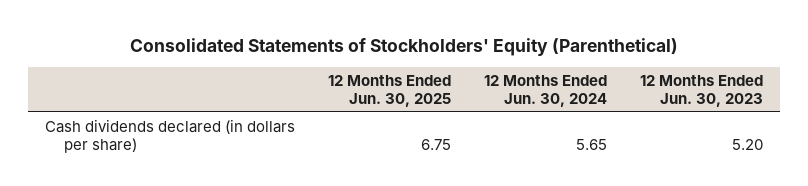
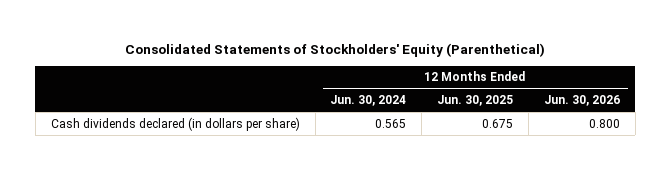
- | 12 Months Ended Jun. 30, 2025 | 12 Months Ended Jun. 30, 2024 | 12 Months Ended Jun. 30, 2023
+ | 12 Months Ended Jun. 30, 2024 | 12 Months Ended Jun. 30, 2025 | 12 Months Ended Jun. 30, 2026
- Cash dividends declared (in dollars per share) | 6.75 | 5.65 | 5.20
+ Cash dividends declared (in dollars per share) | 0.565 | 0.675 | 0.800

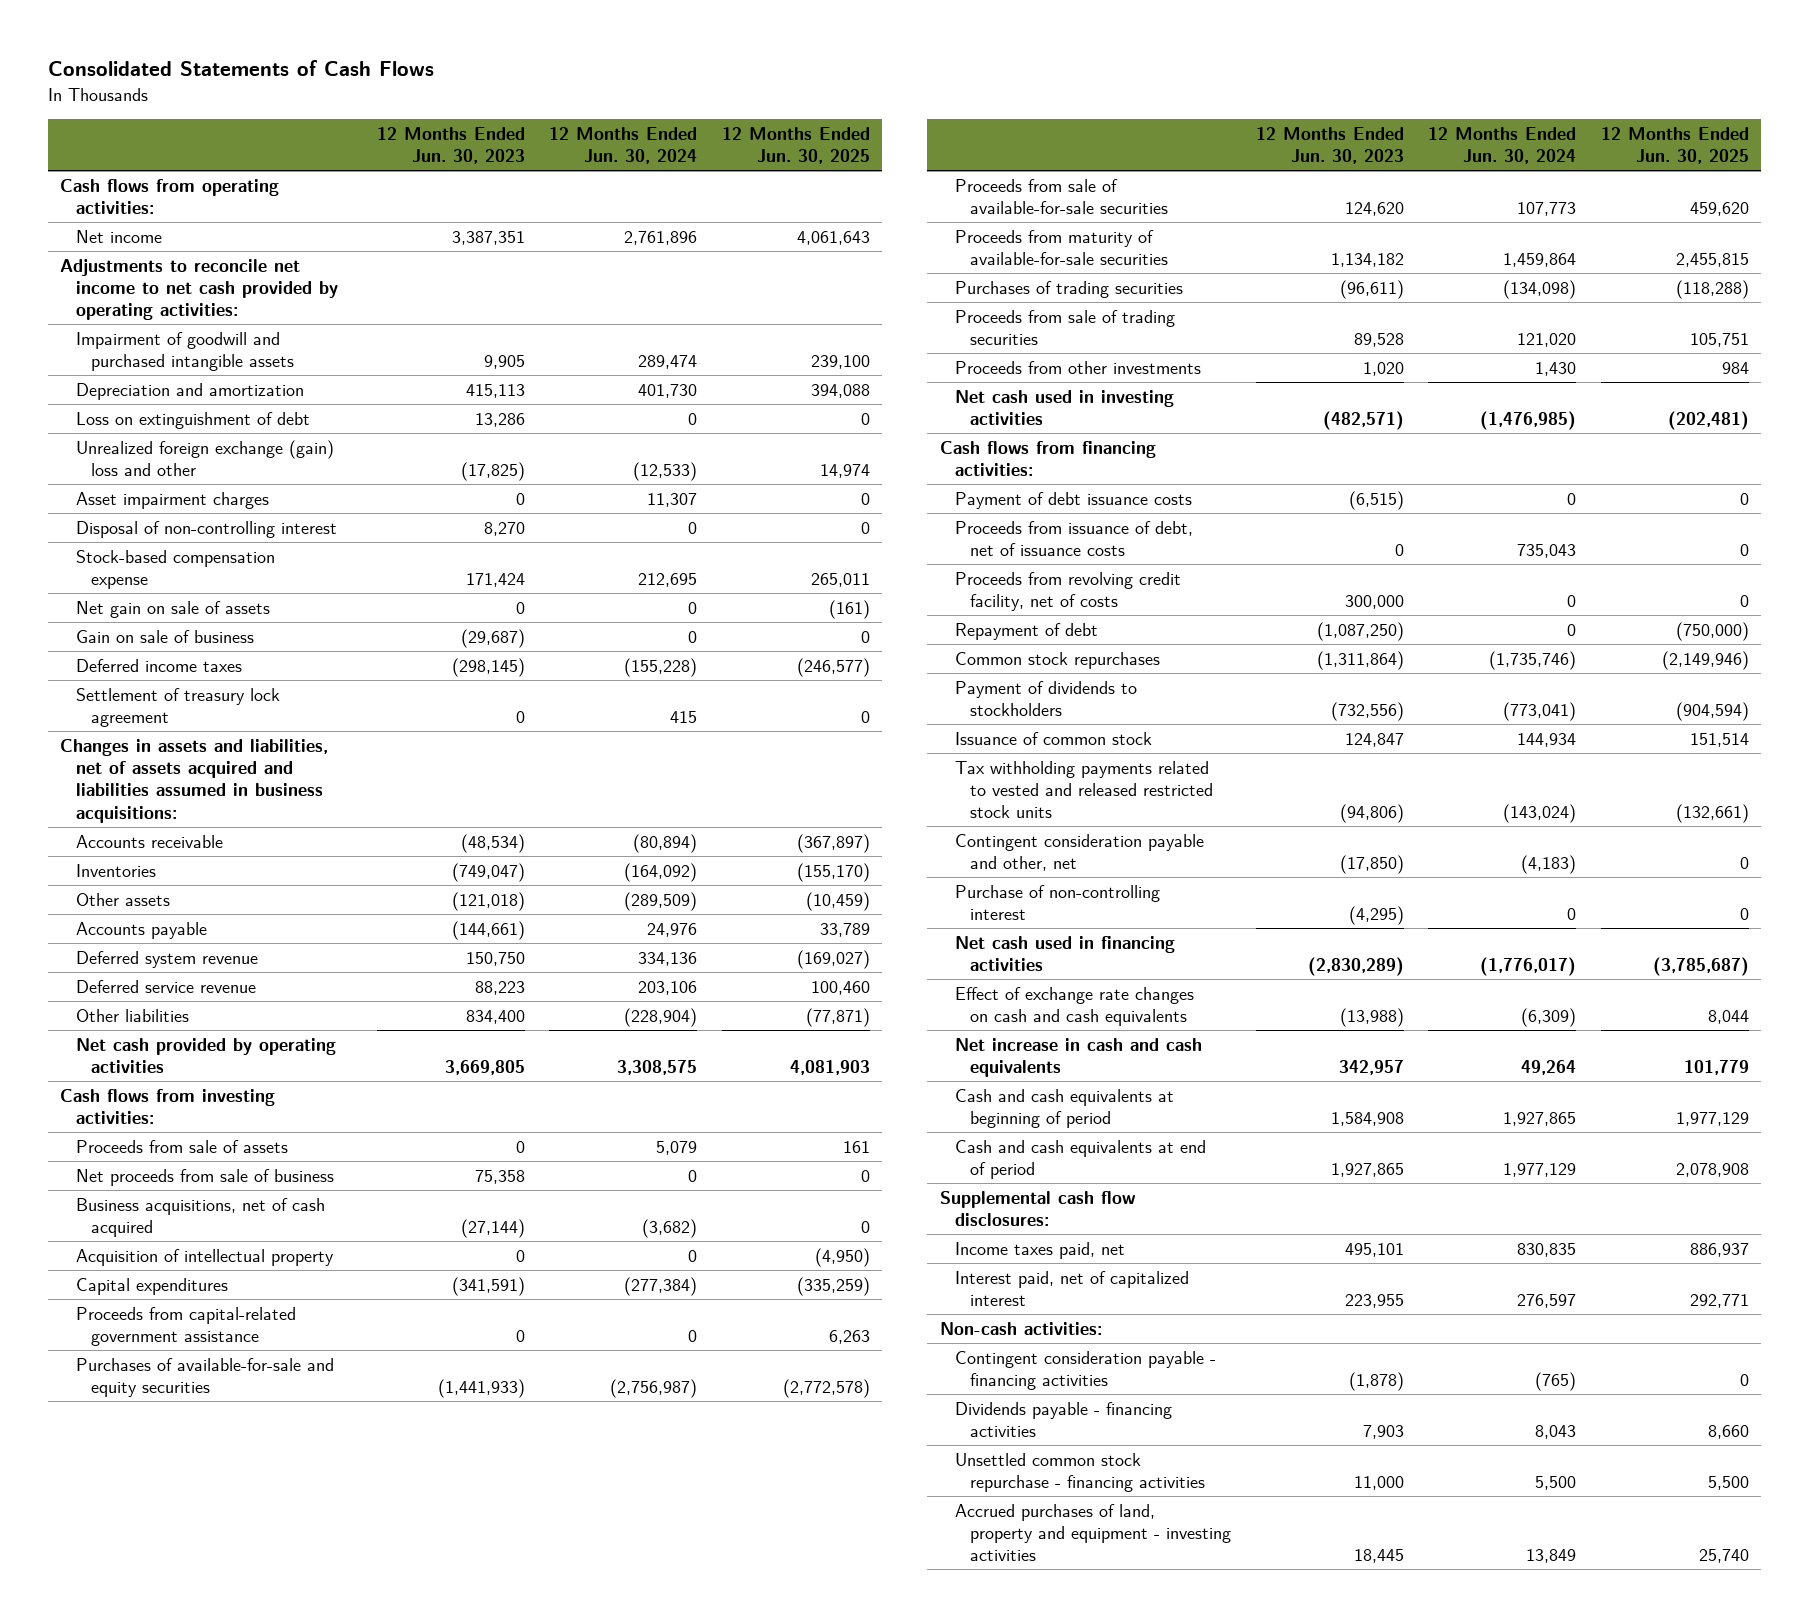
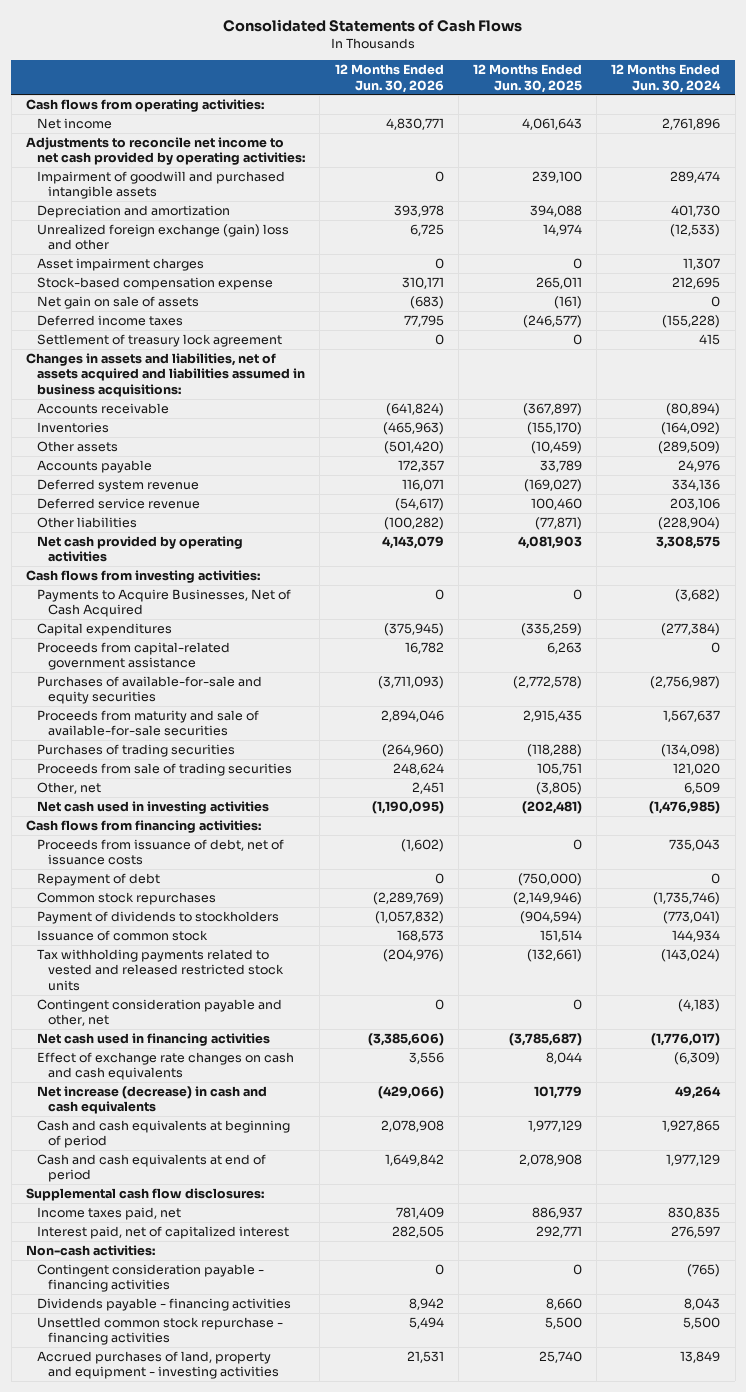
- | 12 Months Ended Jun. 30, 2023 | 12 Months Ended Jun. 30, 2024 | 12 Months Ended Jun. 30, 2025
+ | 12 Months Ended Jun. 30, 2026 | 12 Months Ended Jun. 30, 2025 | 12 Months Ended Jun. 30, 2024
- Loss on extinguishment of debt | 13,286 | 0 | 0
- Disposal of non-controlling interest | 8,270 | 0 | 0
- Gain on sale of business | (29,687) | 0 | 0
- Proceeds from sale of assets | 0 | 5,079 | 161
- Net proceeds from sale of business | 75,358 | 0 | 0
- Business acquisitions, net of cash acquired | (27,144) | (3,682) | 0
- Acquisition of intellectual property | 0 | 0 | (4,950)
+ Payments to Acquire Businesses, Net of Cash Acquired | 0 | 0 | (3,682)
- Proceeds from sale of available-for-sale securities | 124,620 | 107,773 | 459,620
- Proceeds from maturity of available-for-sale securities | 1,134,182 | 1,459,864 | 2,455,815
+ Proceeds from maturity and sale of available-for-sale securities | 2,894,046 | 2,915,435 | 1,567,637
- Proceeds from other investments | 1,020 | 1,430 | 984
+ Other, net | 2,451 | (3,805) | 6,509
- Payment of debt issuance costs | (6,515) | 0 | 0
- Proceeds from revolving credit facility, net of costs | 300,000 | 0 | 0
- Purchase of non-controlling interest | (4,295) | 0 | 0
- Net increase in cash and cash equivalents | 342,957 | 49,264 | 101,779
+ Net increase (decrease) in cash and cash equivalents | (429,066) | 101,779 | 49,264

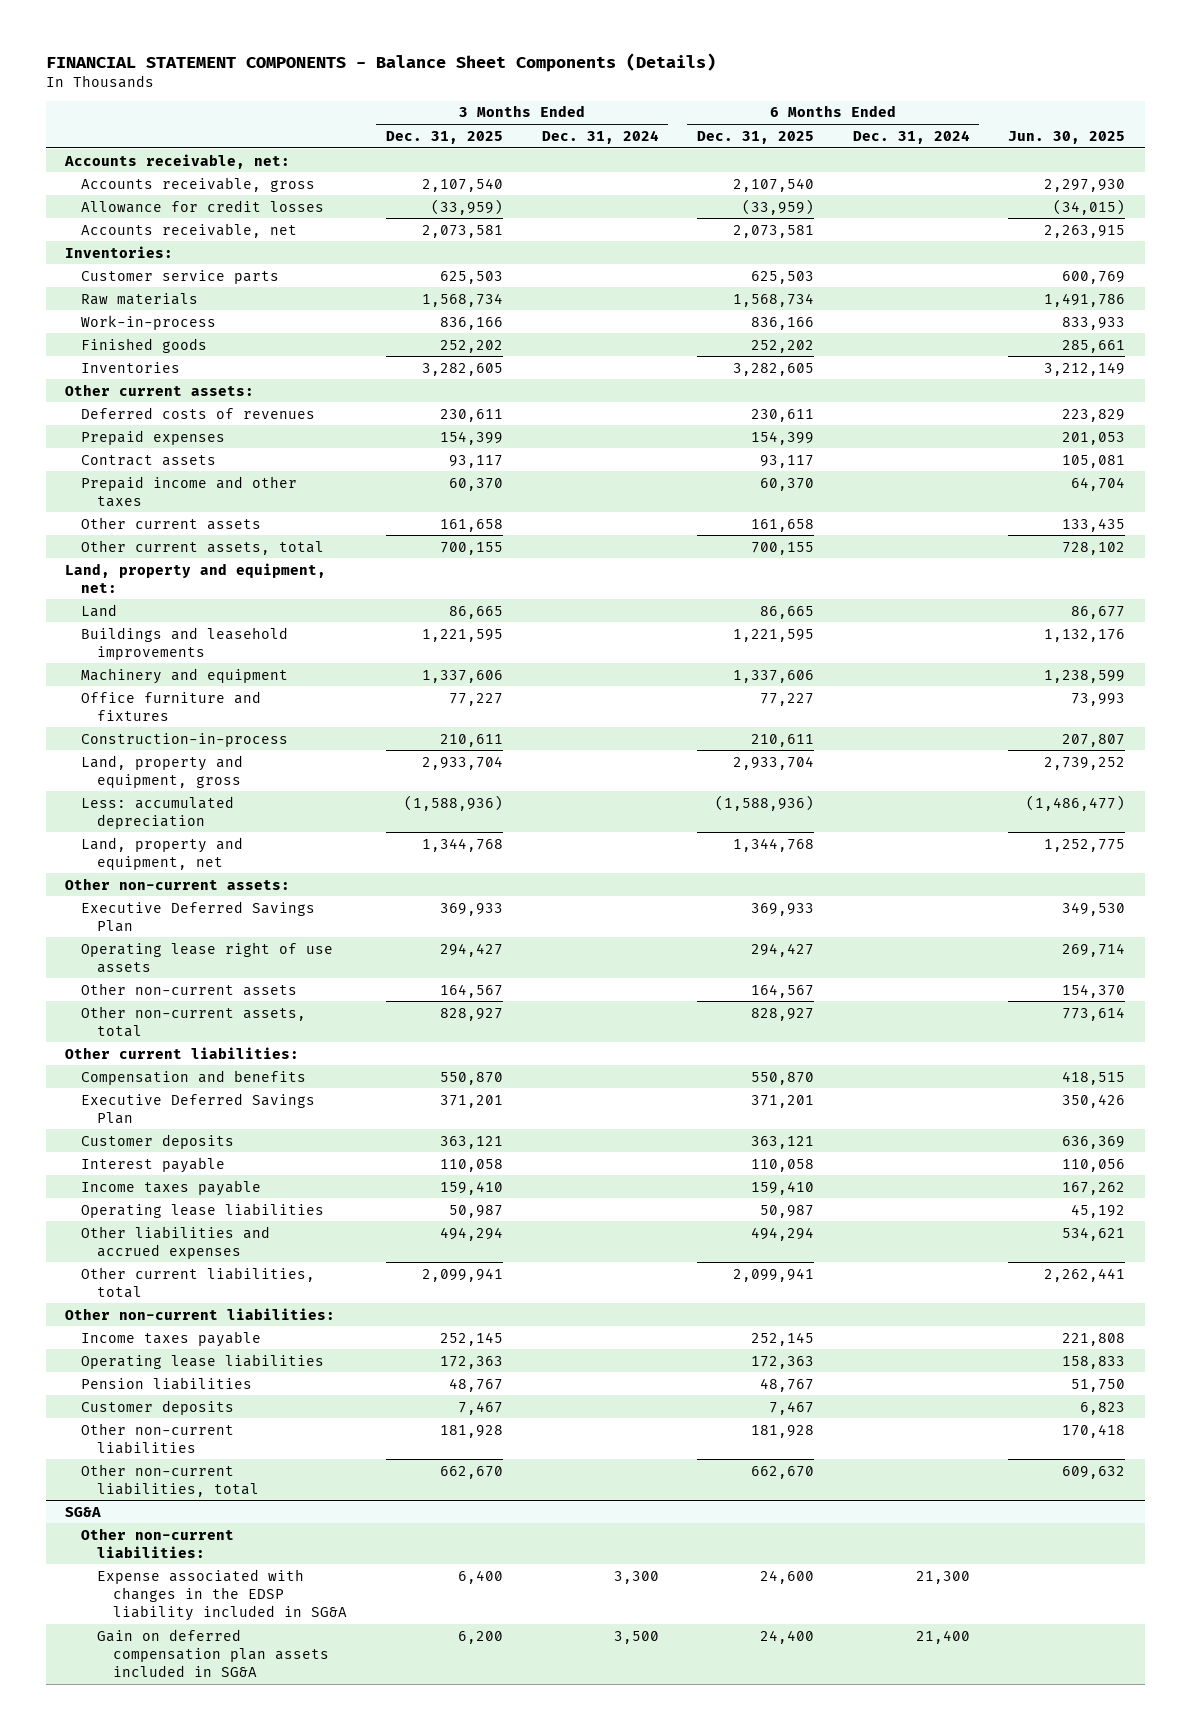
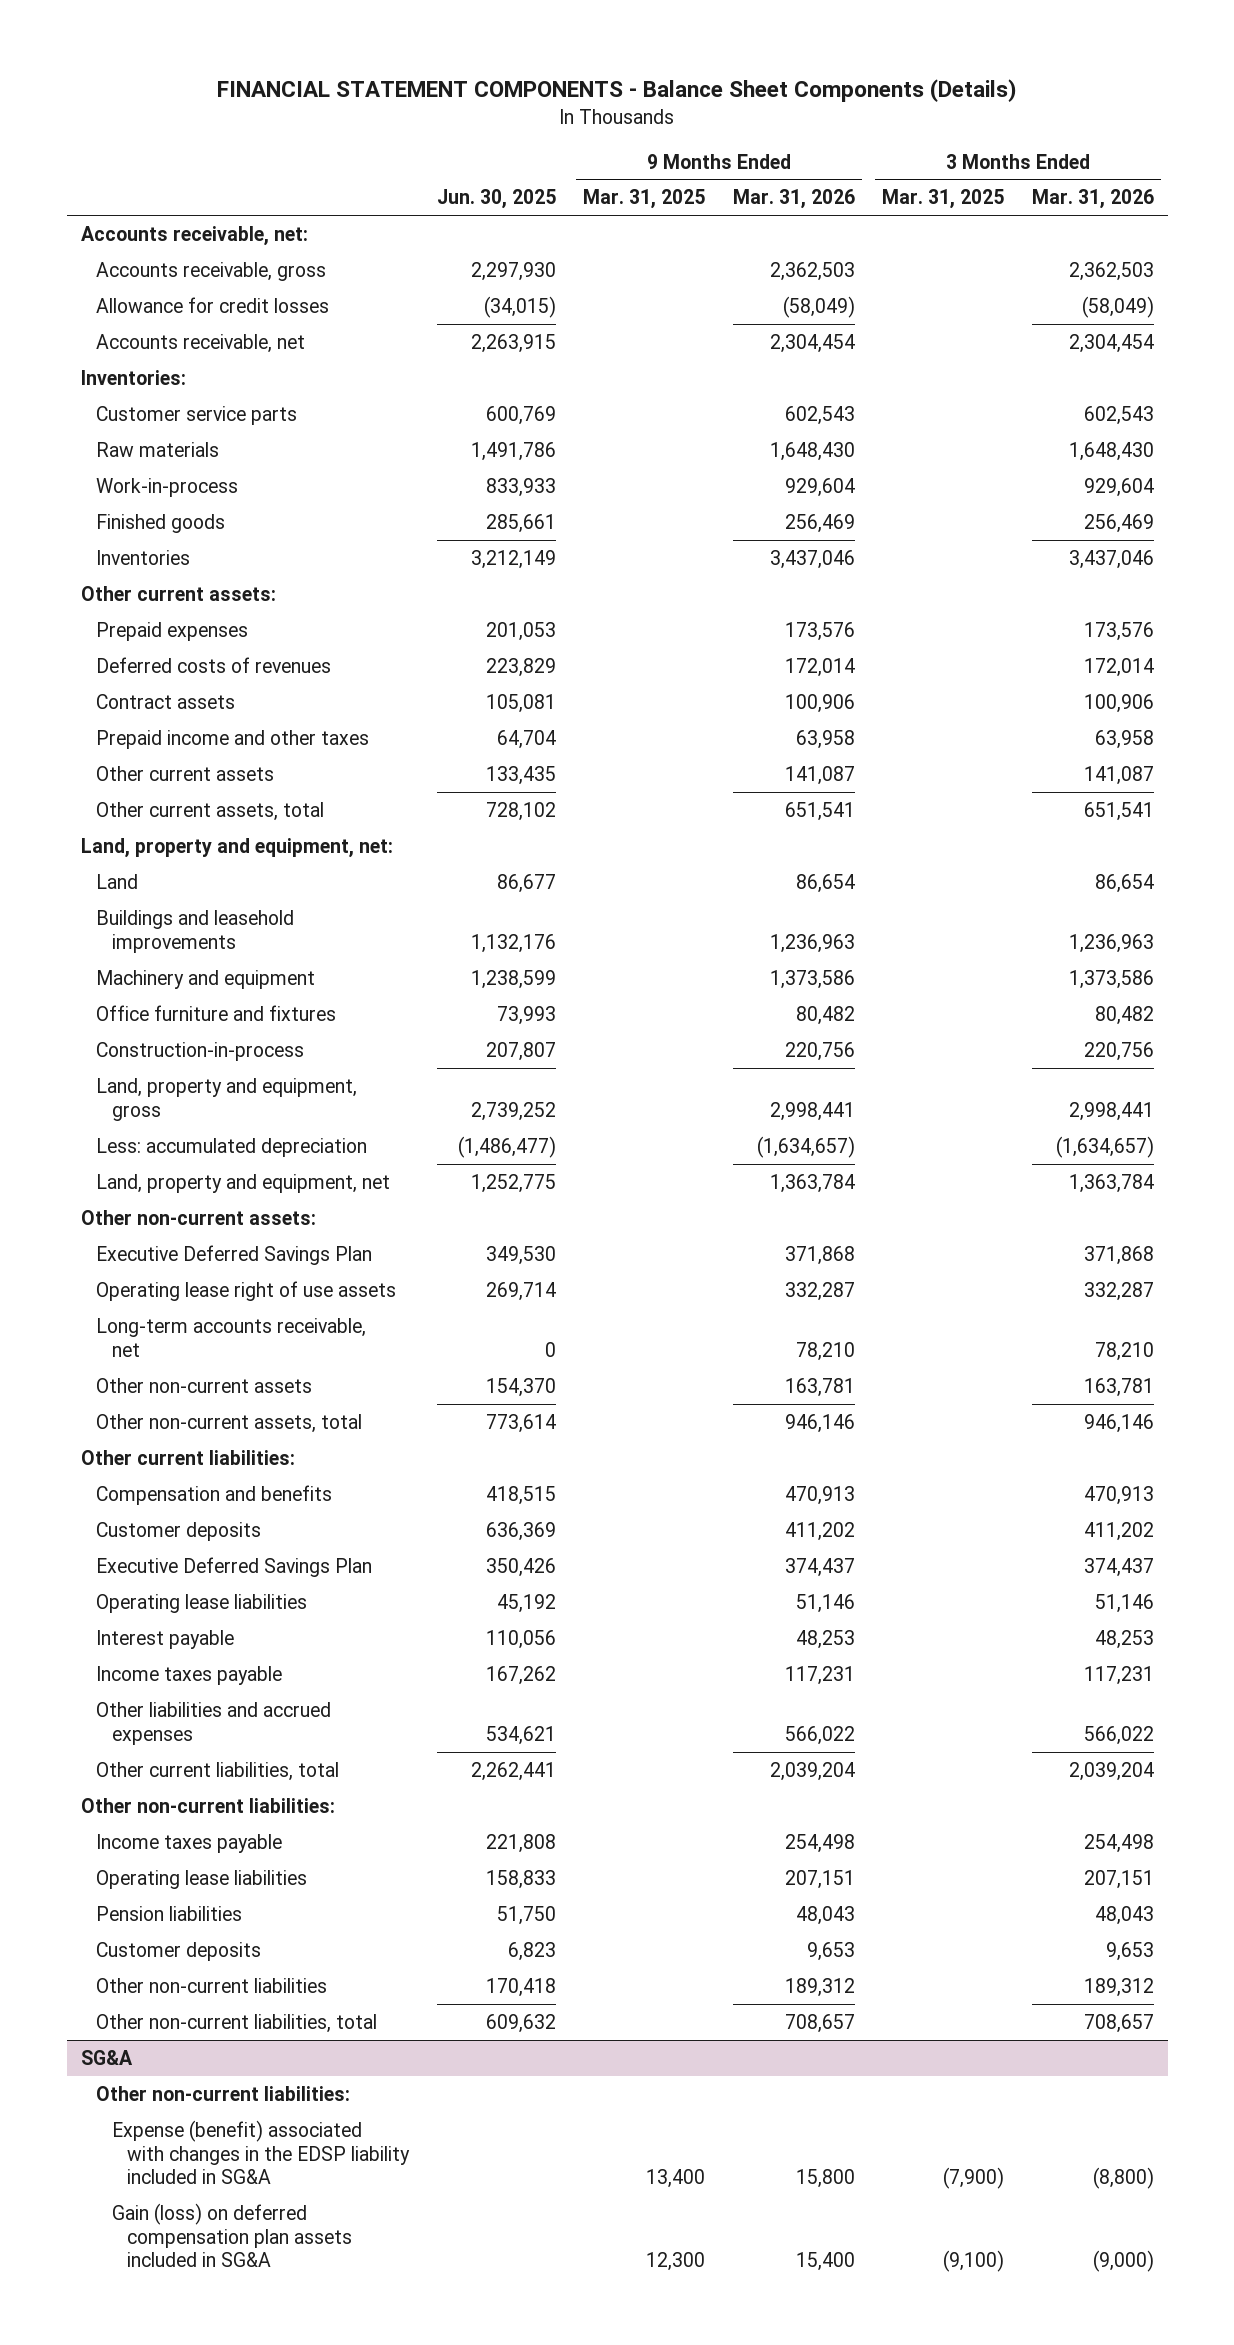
- | 3 Months Ended Dec. 31, 2025 | 3 Months Ended Dec. 31, 2024 | 6 Months Ended Dec. 31, 2025 | 6 Months Ended Dec. 31, 2024 | Jun. 30, 2025
+ | Jun. 30, 2025 | 9 Months Ended Mar. 31, 2025 | 9 Months Ended Mar. 31, 2026 | 3 Months Ended Mar. 31, 2025 | 3 Months Ended Mar. 31, 2026
moved down: Deferred costs of revenues | 223,829 | | 172,014 | | 172,014
+ Long-term accounts receivable, net | 0 | | 78,210 | | 78,210
moved down: Executive Deferred Savings Plan | 350,426 | | 374,437 | | 374,437
moved up: Operating lease liabilities | 45,192 | | 51,146 | | 51,146
@ SG&A
- Expense associated with changes in the EDSP liability included in SG&A | 6,400 | 3,300 | 24,600 | 21,300 |
- Gain on deferred compensation plan assets included in SG&A | 6,200 | 3,500 | 24,400 | 21,400 |
+ Expense (benefit) associated with changes in the EDSP liability included in SG&A | | 13,400 | 15,800 | (7,900) | (8,800)
+ Gain (loss) on deferred compensation plan assets included in SG&A | | 12,300 | 15,400 | (9,100) | (9,000)

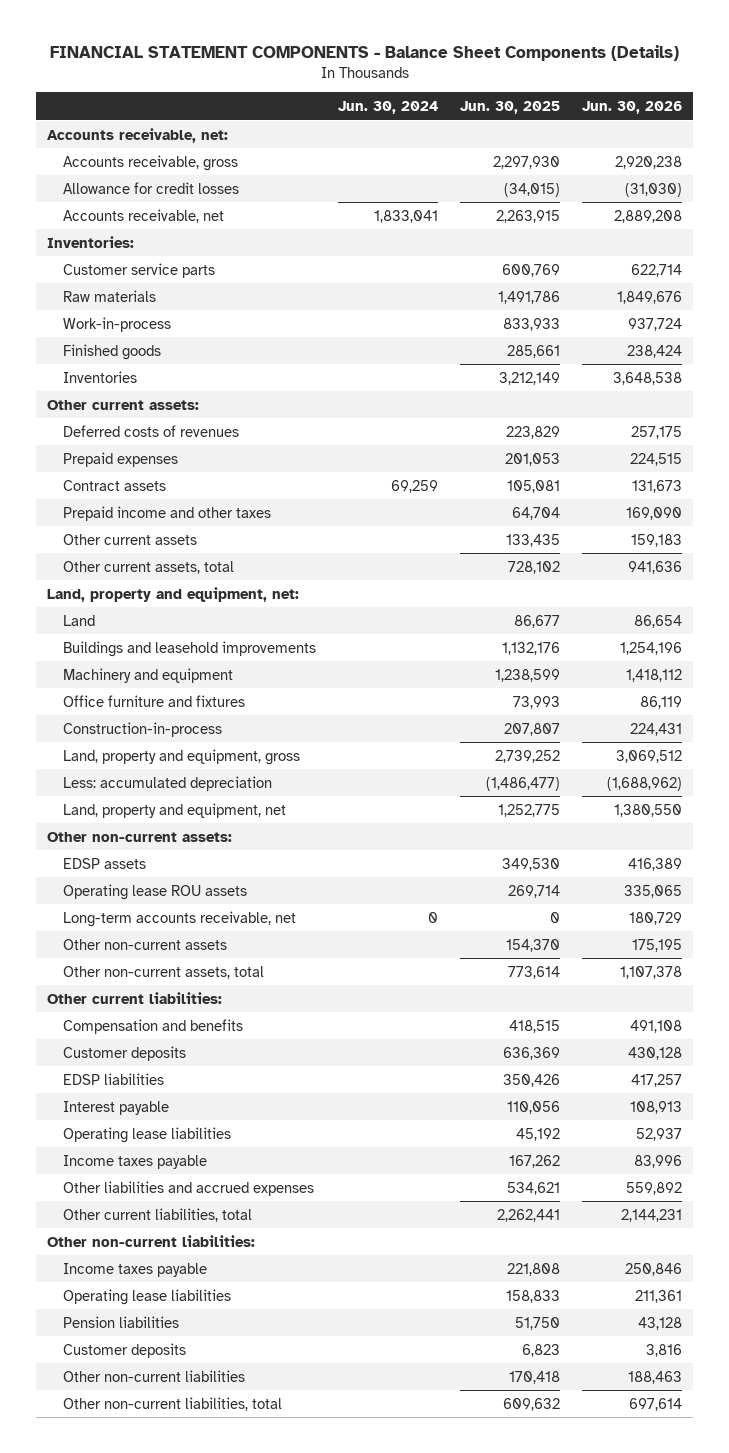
- | Jun. 30, 2025 | 9 Months Ended Mar. 31, 2025 | 9 Months Ended Mar. 31, 2026 | 3 Months Ended Mar. 31, 2025 | 3 Months Ended Mar. 31, 2026
+ | Jun. 30, 2024 | Jun. 30, 2025 | Jun. 30, 2026
moved down: Prepaid expenses | | 201,053 | 224,515
- Executive Deferred Savings Plan | 349,530 | | 371,868 | | 371,868
- Operating lease right of use assets | 269,714 | | 332,287 | | 332,287
+ EDSP assets | | 349,530 | 416,389
+ Operating lease ROU assets | | 269,714 | 335,065
- Executive Deferred Savings Plan | 350,426 | | 374,437 | | 374,437
+ EDSP liabilities | | 350,426 | 417,257
moved down: Operating lease liabilities | | 45,192 | 52,937
- SG&A
- Other non-current liabilities:
- Expense (benefit) associated with changes in the EDSP liability included in SG&A | | 13,400 | 15,800 | (7,900) | (8,800)
- Gain (loss) on deferred compensation plan assets included in SG&A | | 12,300 | 15,400 | (9,100) | (9,000)

